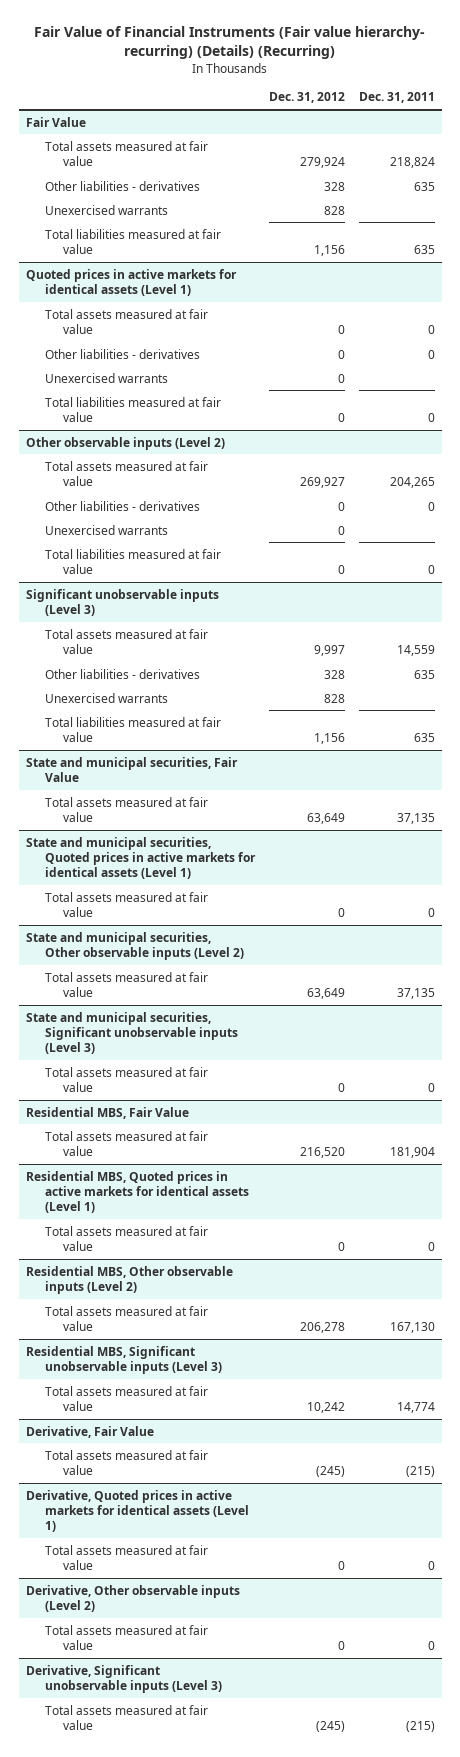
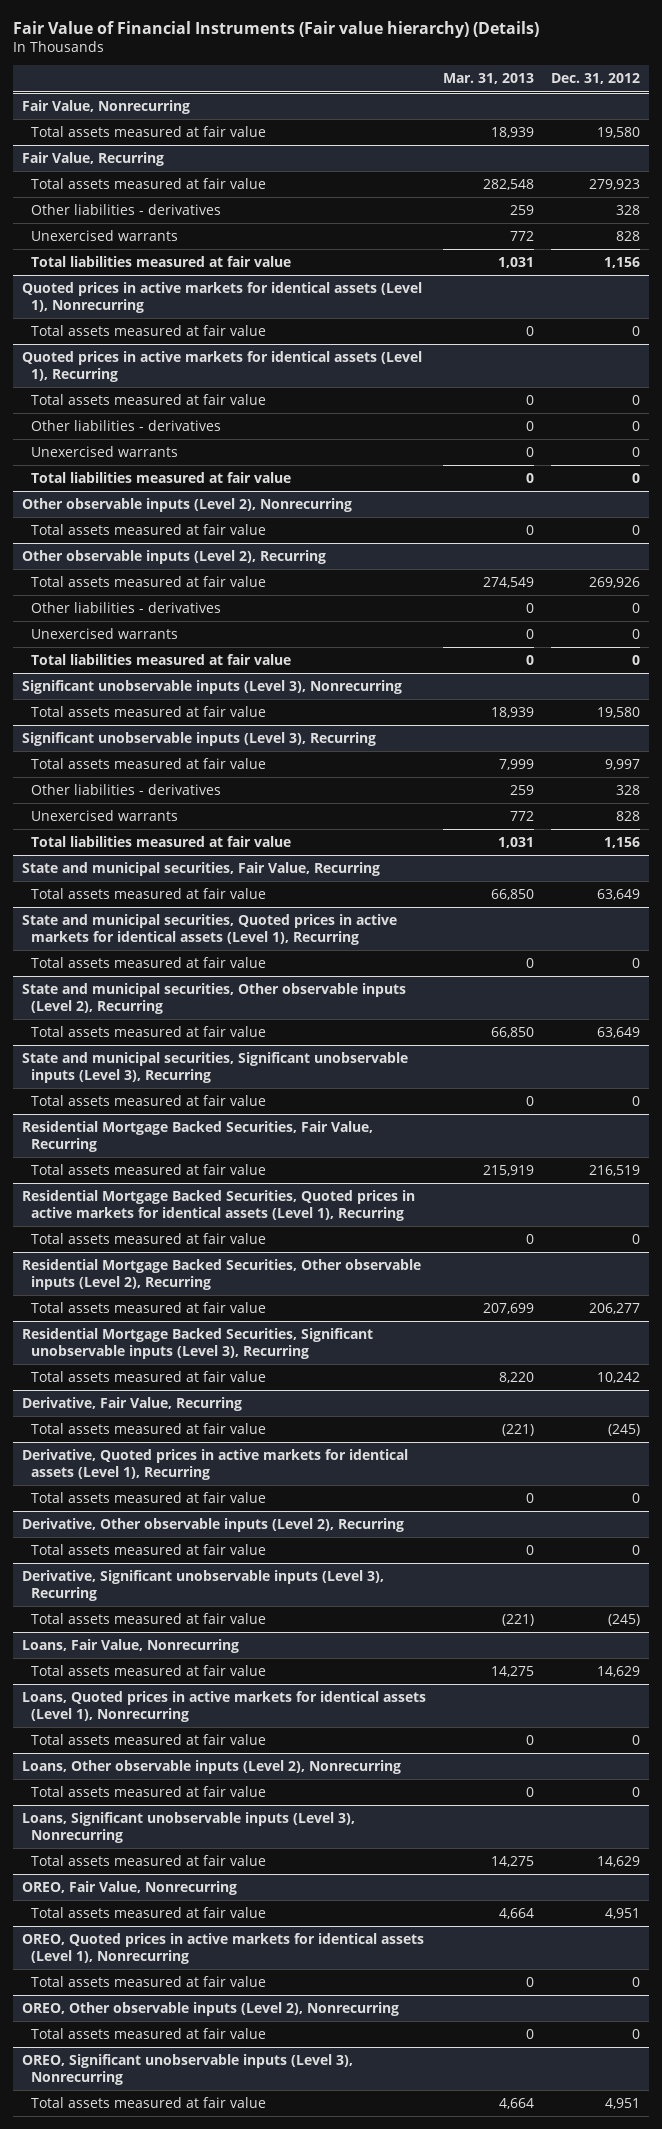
- Fair Value of Financial Instruments (Fair value hierarchy- recurring) (Details) (Recurring)
+ Fair Value of Financial Instruments (Fair value hierarchy) (Details)
- | Dec. 31, 2012 | Dec. 31, 2011
+ | Mar. 31, 2013 | Dec. 31, 2012
- Fair Value
- Total assets measured at fair value | 279,924 | 218,824
+ Fair Value, Nonrecurring
+ Total assets measured at fair value | 18,939 | 19,580
+ Fair Value, Recurring
+ Total assets measured at fair value | 282,548 | 279,923
- Quoted prices in active markets for identical assets (Level 1)
+ Quoted prices in active markets for identical assets (Level 1), Nonrecurring
+ Quoted prices in active markets for identical assets (Level 1), Recurring
+ Total assets measured at fair value | 0 | 0
- Other observable inputs (Level 2)
- Total assets measured at fair value | 269,927 | 204,265
+ Other observable inputs (Level 2), Nonrecurring
+ Total assets measured at fair value | 0 | 0
+ Other observable inputs (Level 2), Recurring
+ Total assets measured at fair value | 274,549 | 269,926
- Significant unobservable inputs (Level 3)
+ Significant unobservable inputs (Level 3), Nonrecurring
+ Total assets measured at fair value | 18,939 | 19,580
+ Significant unobservable inputs (Level 3), Recurring
- State and municipal securities, Fair Value
+ State and municipal securities, Fair Value, Recurring
- State and municipal securities, Quoted prices in active markets for identical assets (Level 1)
+ State and municipal securities, Quoted prices in active markets for identical assets (Level 1), Recurring
- State and municipal securities, Other observable inputs (Level 2)
+ State and municipal securities, Other observable inputs (Level 2), Recurring
- State and municipal securities, Significant unobservable inputs (Level 3)
+ State and municipal securities, Significant unobservable inputs (Level 3), Recurring
- Residential MBS, Fair Value
- Total assets measured at fair value | 216,520 | 181,904
- Residential MBS, Quoted prices in active markets for identical assets (Level 1)
+ Residential Mortgage Backed Securities, Fair Value, Recurring
+ Total assets measured at fair value | 215,919 | 216,519
+ Residential Mortgage Backed Securities, Quoted prices in active markets for identical assets (Level 1), Recurring
- Residential MBS, Other observable inputs (Level 2)
- Total assets measured at fair value | 206,278 | 167,130
- Residential MBS, Significant unobservable inputs (Level 3)
+ Residential Mortgage Backed Securities, Other observable inputs (Level 2), Recurring
+ Total assets measured at fair value | 207,699 | 206,277
+ Residential Mortgage Backed Securities, Significant unobservable inputs (Level 3), Recurring
- Derivative, Fair Value
+ Derivative, Fair Value, Recurring
- Derivative, Quoted prices in active markets for identical assets (Level 1)
+ Derivative, Quoted prices in active markets for identical assets (Level 1), Recurring
- Derivative, Other observable inputs (Level 2)
+ Derivative, Other observable inputs (Level 2), Recurring
- Derivative, Significant unobservable inputs (Level 3)
+ Derivative, Significant unobservable inputs (Level 3), Recurring
+ Loans, Fair Value, Nonrecurring
+ Total assets measured at fair value | 14,275 | 14,629
+ Loans, Quoted prices in active markets for identical assets (Level 1), Nonrecurring
+ Total assets measured at fair value | 0 | 0
+ Loans, Other observable inputs (Level 2), Nonrecurring
+ Total assets measured at fair value | 0 | 0
+ Loans, Significant unobservable inputs (Level 3), Nonrecurring
+ Total assets measured at fair value | 14,275 | 14,629
+ OREO, Fair Value, Nonrecurring
+ Total assets measured at fair value | 4,664 | 4,951
+ OREO, Quoted prices in active markets for identical assets (Level 1), Nonrecurring
+ Total assets measured at fair value | 0 | 0
+ OREO, Other observable inputs (Level 2), Nonrecurring
+ Total assets measured at fair value | 0 | 0
+ OREO, Significant unobservable inputs (Level 3), Nonrecurring
+ Total assets measured at fair value | 4,664 | 4,951

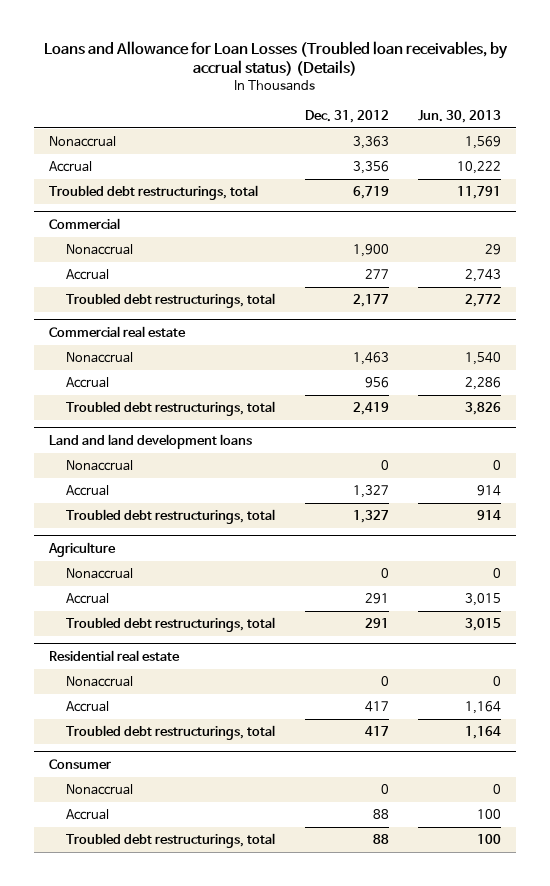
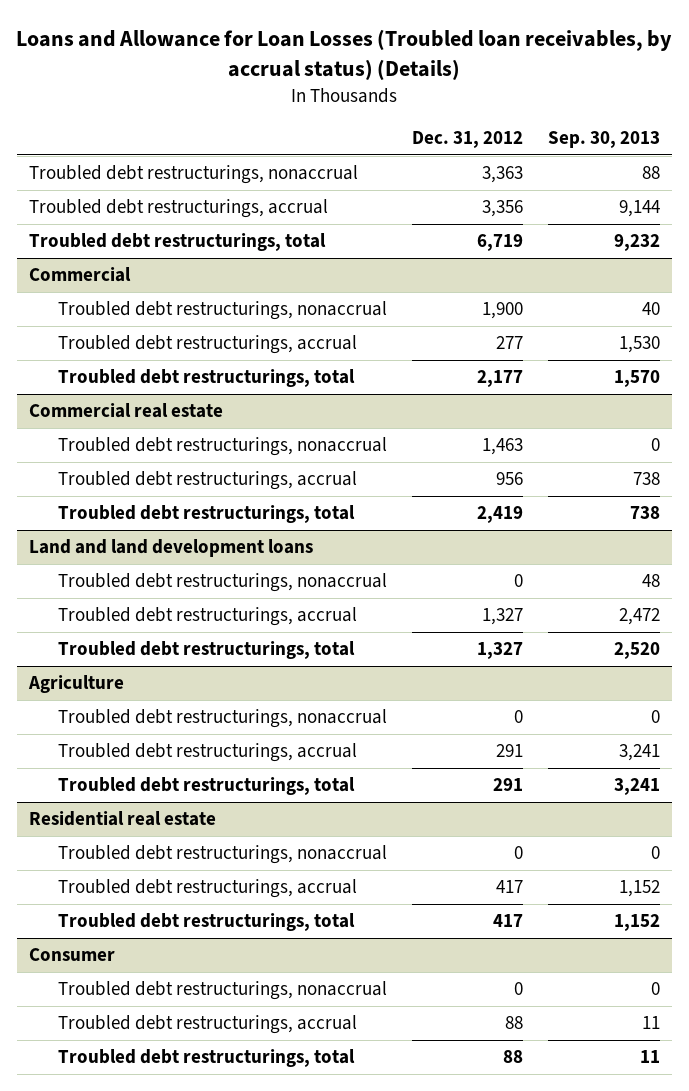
- | Dec. 31, 2012 | Jun. 30, 2013
+ | Dec. 31, 2012 | Sep. 30, 2013
- Nonaccrual | 3,363 | 1,569
- Accrual | 3,356 | 10,222
+ Troubled debt restructurings, nonaccrual | 3,363 | 88
+ Troubled debt restructurings, accrual | 3,356 | 9,144
@ Commercial
- Nonaccrual | 1,900 | 29
- Accrual | 277 | 2,743
+ Troubled debt restructurings, nonaccrual | 1,900 | 40
+ Troubled debt restructurings, accrual | 277 | 1,530
@ Commercial real estate
- Nonaccrual | 1,463 | 1,540
- Accrual | 956 | 2,286
+ Troubled debt restructurings, nonaccrual | 1,463 | 0
+ Troubled debt restructurings, accrual | 956 | 738
@ Land and land development loans
- Nonaccrual | 0 | 0
- Accrual | 1,327 | 914
+ Troubled debt restructurings, nonaccrual | 0 | 48
+ Troubled debt restructurings, accrual | 1,327 | 2,472
@ Agriculture
- Nonaccrual | 0 | 0
- Accrual | 291 | 3,015
+ Troubled debt restructurings, nonaccrual | 0 | 0
+ Troubled debt restructurings, accrual | 291 | 3,241
@ Residential real estate
- Nonaccrual | 0 | 0
- Accrual | 417 | 1,164
+ Troubled debt restructurings, nonaccrual | 0 | 0
+ Troubled debt restructurings, accrual | 417 | 1,152
@ Consumer
- Nonaccrual | 0 | 0
- Accrual | 88 | 100
+ Troubled debt restructurings, nonaccrual | 0 | 0
+ Troubled debt restructurings, accrual | 88 | 11

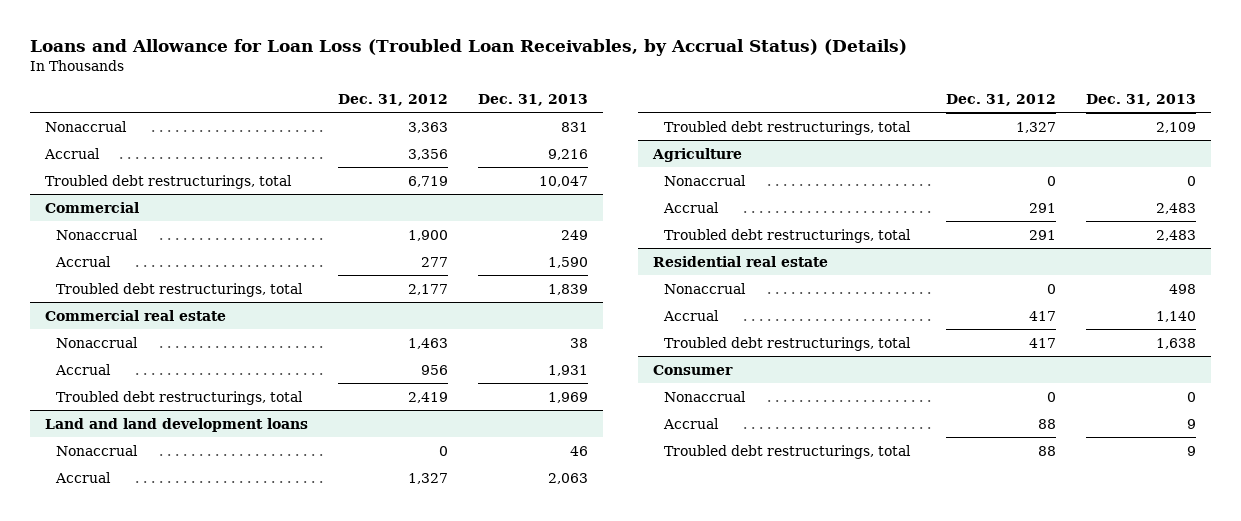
- Loans and Allowance for Loan Losses (Troubled loan receivables, by accrual status) (Details)
+ Loans and Allowance for Loan Loss (Troubled Loan Receivables, by Accrual Status) (Details)
- | Dec. 31, 2012 | Sep. 30, 2013
+ | Dec. 31, 2012 | Dec. 31, 2013
- Troubled debt restructurings, nonaccrual | 3,363 | 88
- Troubled debt restructurings, accrual | 3,356 | 9,144
+ Nonaccrual | 3,363 | 831
+ Accrual | 3,356 | 9,216
@ Commercial
- Troubled debt restructurings, nonaccrual | 1,900 | 40
- Troubled debt restructurings, accrual | 277 | 1,530
+ Nonaccrual | 1,900 | 249
+ Accrual | 277 | 1,590
@ Commercial real estate
- Troubled debt restructurings, nonaccrual | 1,463 | 0
- Troubled debt restructurings, accrual | 956 | 738
+ Nonaccrual | 1,463 | 38
+ Accrual | 956 | 1,931
@ Land and land development loans
- Troubled debt restructurings, nonaccrual | 0 | 48
- Troubled debt restructurings, accrual | 1,327 | 2,472
+ Nonaccrual | 0 | 46
+ Accrual | 1,327 | 2,063
@ Agriculture
- Troubled debt restructurings, nonaccrual | 0 | 0
- Troubled debt restructurings, accrual | 291 | 3,241
+ Nonaccrual | 0 | 0
+ Accrual | 291 | 2,483
@ Residential real estate
- Troubled debt restructurings, nonaccrual | 0 | 0
- Troubled debt restructurings, accrual | 417 | 1,152
+ Nonaccrual | 0 | 498
+ Accrual | 417 | 1,140
@ Consumer
- Troubled debt restructurings, nonaccrual | 0 | 0
- Troubled debt restructurings, accrual | 88 | 11
+ Nonaccrual | 0 | 0
+ Accrual | 88 | 9

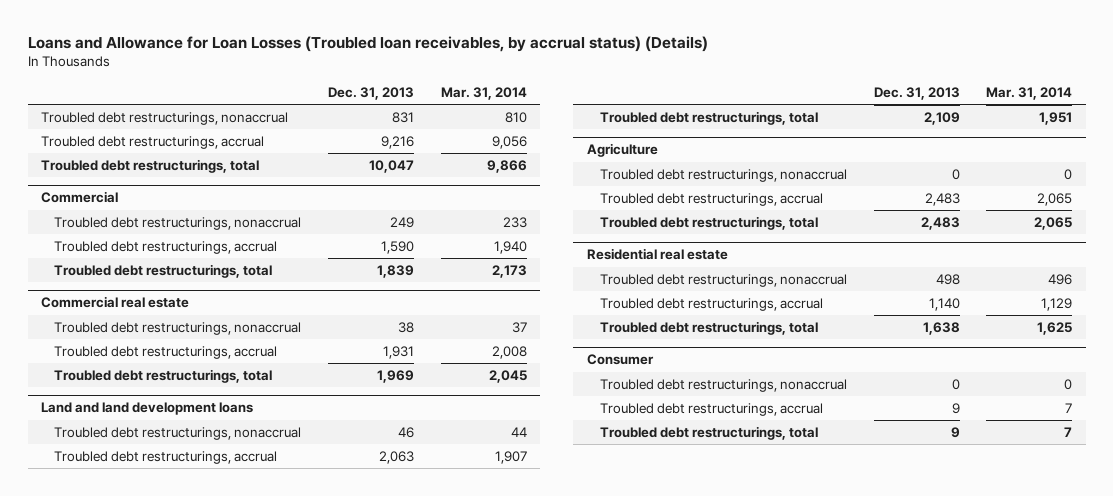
- Loans and Allowance for Loan Loss (Troubled Loan Receivables, by Accrual Status) (Details)
+ Loans and Allowance for Loan Losses (Troubled loan receivables, by accrual status) (Details)
- | Dec. 31, 2012 | Dec. 31, 2013
+ | Dec. 31, 2013 | Mar. 31, 2014
- Nonaccrual | 3,363 | 831
- Accrual | 3,356 | 9,216
+ Troubled debt restructurings, nonaccrual | 831 | 810
+ Troubled debt restructurings, accrual | 9,216 | 9,056
@ Commercial
- Nonaccrual | 1,900 | 249
- Accrual | 277 | 1,590
+ Troubled debt restructurings, nonaccrual | 249 | 233
+ Troubled debt restructurings, accrual | 1,590 | 1,940
@ Commercial real estate
- Nonaccrual | 1,463 | 38
- Accrual | 956 | 1,931
+ Troubled debt restructurings, nonaccrual | 38 | 37
+ Troubled debt restructurings, accrual | 1,931 | 2,008
@ Land and land development loans
- Nonaccrual | 0 | 46
- Accrual | 1,327 | 2,063
+ Troubled debt restructurings, nonaccrual | 46 | 44
+ Troubled debt restructurings, accrual | 2,063 | 1,907
@ Agriculture
- Nonaccrual | 0 | 0
- Accrual | 291 | 2,483
+ Troubled debt restructurings, nonaccrual | 0 | 0
+ Troubled debt restructurings, accrual | 2,483 | 2,065
@ Residential real estate
- Nonaccrual | 0 | 498
- Accrual | 417 | 1,140
+ Troubled debt restructurings, nonaccrual | 498 | 496
+ Troubled debt restructurings, accrual | 1,140 | 1,129
@ Consumer
- Nonaccrual | 0 | 0
- Accrual | 88 | 9
+ Troubled debt restructurings, nonaccrual | 0 | 0
+ Troubled debt restructurings, accrual | 9 | 7

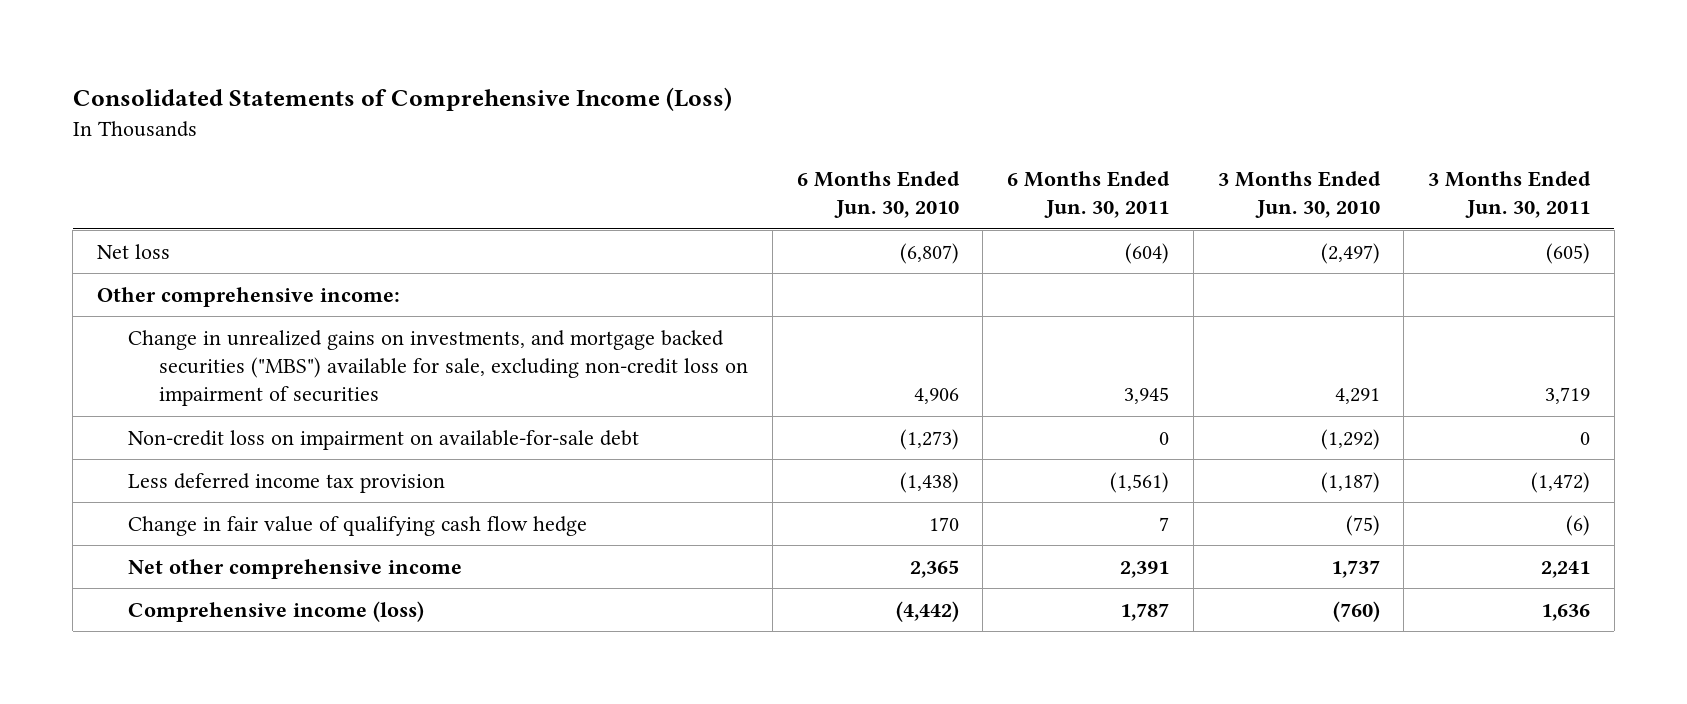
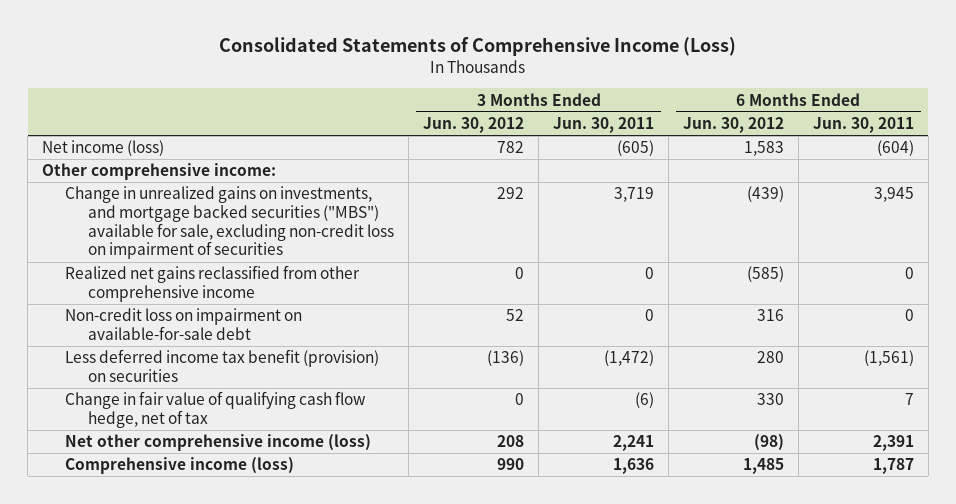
- | 6 Months Ended Jun. 30, 2010 | 6 Months Ended Jun. 30, 2011 | 3 Months Ended Jun. 30, 2010 | 3 Months Ended Jun. 30, 2011
+ | 3 Months Ended Jun. 30, 2012 | 3 Months Ended Jun. 30, 2011 | 6 Months Ended Jun. 30, 2012 | 6 Months Ended Jun. 30, 2011
- Net loss | (6,807) | (604) | (2,497) | (605)
+ Net income (loss) | 782 | (605) | 1,583 | (604)
+ Realized net gains reclassified from other comprehensive income | 0 | 0 | (585) | 0
- Less deferred income tax provision | (1,438) | (1,561) | (1,187) | (1,472)
- Change in fair value of qualifying cash flow hedge | 170 | 7 | (75) | (6)
- Net other comprehensive income | 2,365 | 2,391 | 1,737 | 2,241
+ Less deferred income tax benefit (provision) on securities | (136) | (1,472) | 280 | (1,561)
+ Change in fair value of qualifying cash flow hedge, net of tax | 0 | (6) | 330 | 7
+ Net other comprehensive income (loss) | 208 | 2,241 | (98) | 2,391

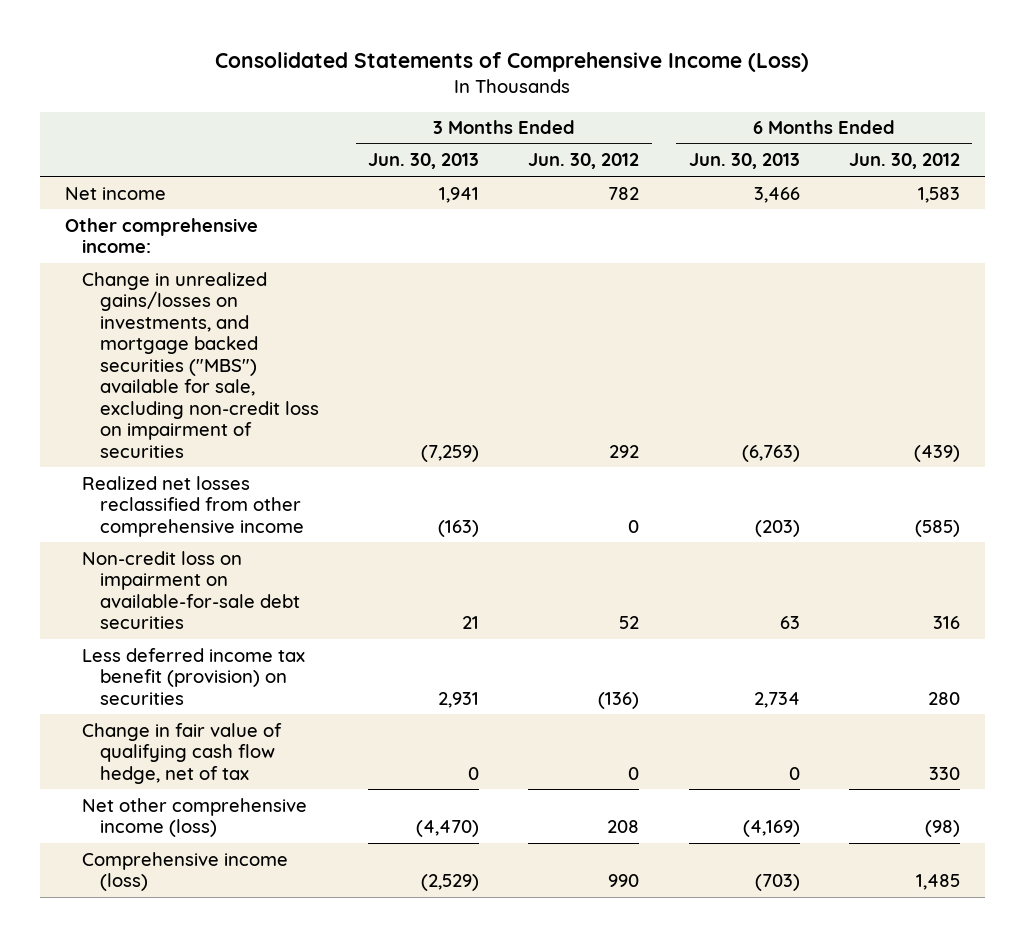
- | 3 Months Ended Jun. 30, 2012 | 3 Months Ended Jun. 30, 2011 | 6 Months Ended Jun. 30, 2012 | 6 Months Ended Jun. 30, 2011
+ | 3 Months Ended Jun. 30, 2013 | 3 Months Ended Jun. 30, 2012 | 6 Months Ended Jun. 30, 2013 | 6 Months Ended Jun. 30, 2012
- Net income (loss) | 782 | (605) | 1,583 | (604)
+ Net income | 1,941 | 782 | 3,466 | 1,583
- Change in unrealized gains on investments, and mortgage backed securities ("MBS") available for sale, excluding non-credit loss on impairment of securities | 292 | 3,719 | (439) | 3,945
- Realized net gains reclassified from other comprehensive income | 0 | 0 | (585) | 0
- Non-credit loss on impairment on available-for-sale debt | 52 | 0 | 316 | 0
+ Change in unrealized gains/losses on investments, and mortgage backed securities ("MBS") available for sale, excluding non-credit loss on impairment of securities | (7,259) | 292 | (6,763) | (439)
+ Realized net losses reclassified from other comprehensive income | (163) | 0 | (203) | (585)
+ Non-credit loss on impairment on available-for-sale debt securities | 21 | 52 | 63 | 316

